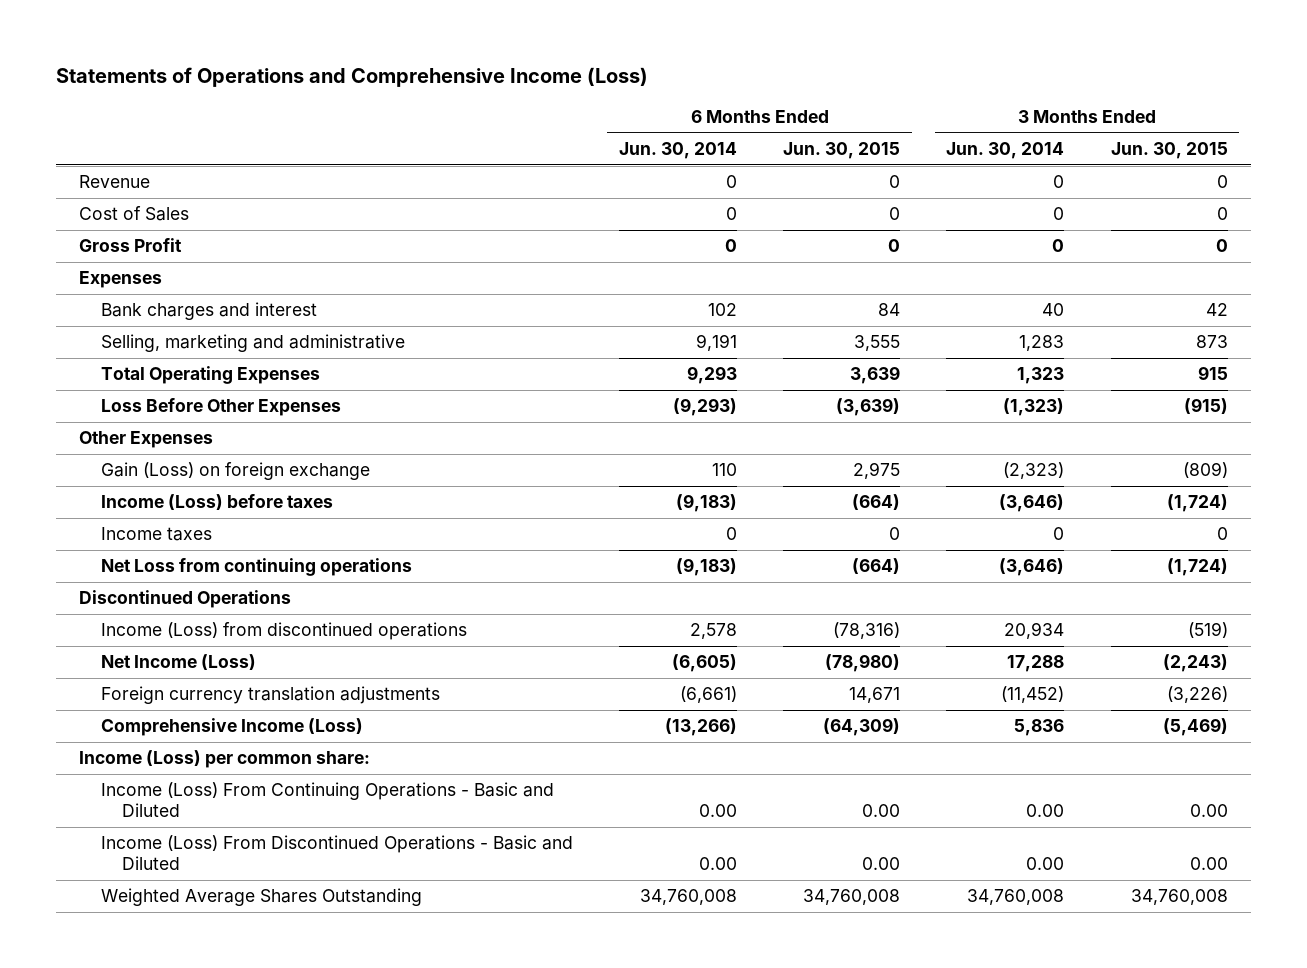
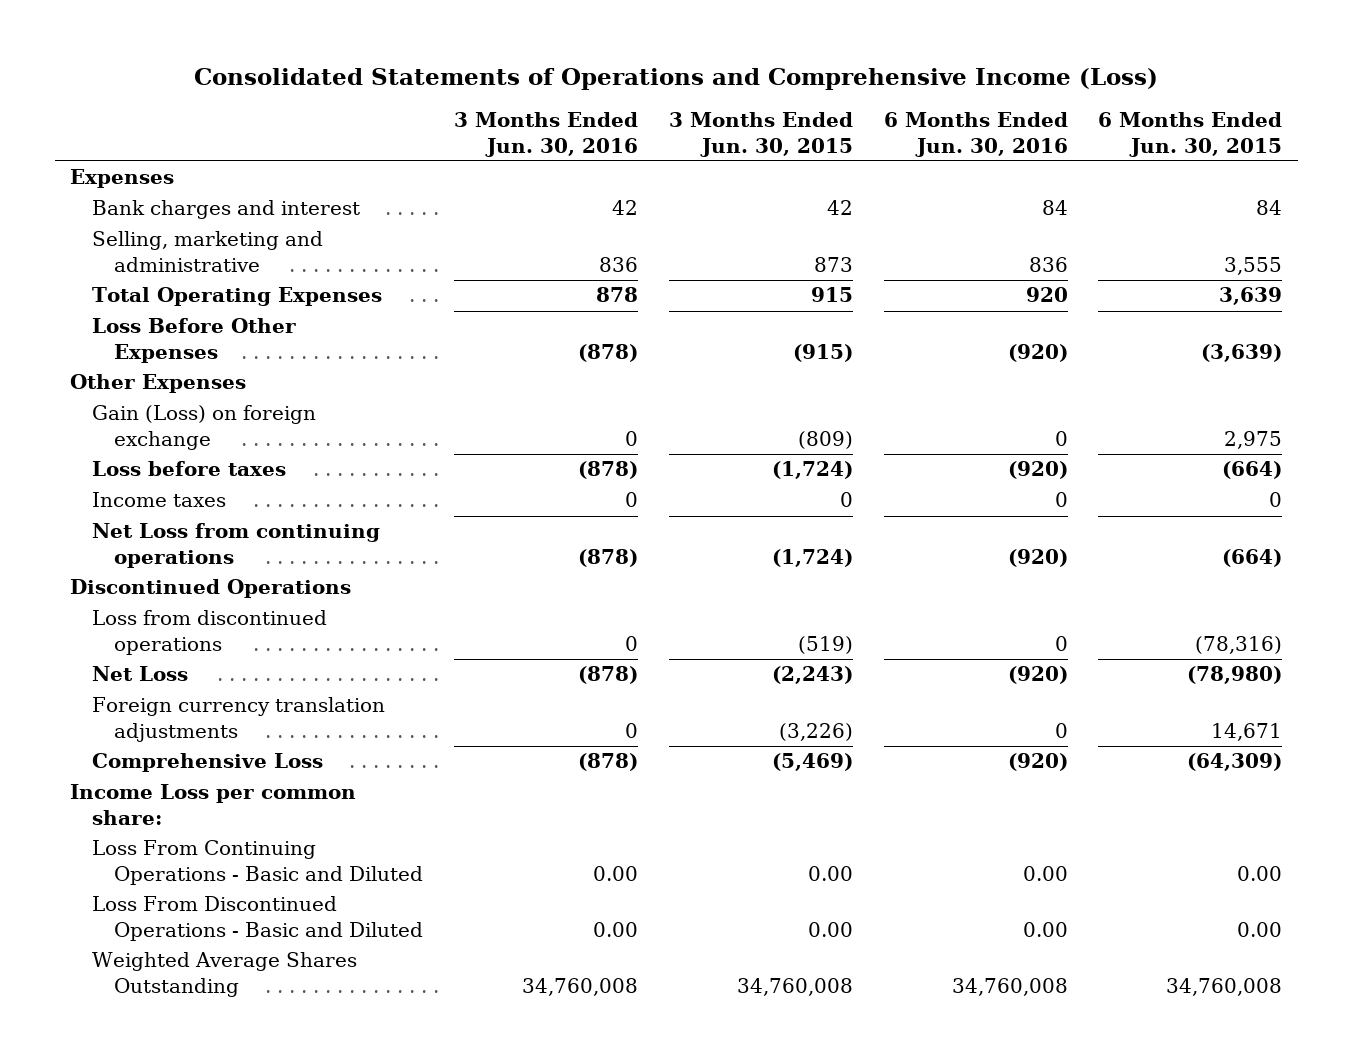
- Statements of Operations and Comprehensive Income (Loss)
+ Consolidated Statements of Operations and Comprehensive Income (Loss)
- | 6 Months Ended Jun. 30, 2014 | 6 Months Ended Jun. 30, 2015 | 3 Months Ended Jun. 30, 2014 | 3 Months Ended Jun. 30, 2015
+ | 3 Months Ended Jun. 30, 2016 | 3 Months Ended Jun. 30, 2015 | 6 Months Ended Jun. 30, 2016 | 6 Months Ended Jun. 30, 2015
- Revenue | 0 | 0 | 0 | 0
- Cost of Sales | 0 | 0 | 0 | 0
- Gross Profit | 0 | 0 | 0 | 0
- Income (Loss) before taxes | (9,183) | (664) | (3,646) | (1,724)
+ Loss before taxes | (878) | (1,724) | (920) | (664)
- Income (Loss) from discontinued operations | 2,578 | (78,316) | 20,934 | (519)
- Net Income (Loss) | (6,605) | (78,980) | 17,288 | (2,243)
+ Loss from discontinued operations | 0 | (519) | 0 | (78,316)
+ Net Loss | (878) | (2,243) | (920) | (78,980)
- Comprehensive Income (Loss) | (13,266) | (64,309) | 5,836 | (5,469)
- Income (Loss) per common share:
- Income (Loss) From Continuing Operations - Basic and Diluted | 0.00 | 0.00 | 0.00 | 0.00
- Income (Loss) From Discontinued Operations - Basic and Diluted | 0.00 | 0.00 | 0.00 | 0.00
+ Comprehensive Loss | (878) | (5,469) | (920) | (64,309)
+ Income Loss per common share:
+ Loss From Continuing Operations - Basic and Diluted | 0.00 | 0.00 | 0.00 | 0.00
+ Loss From Discontinued Operations - Basic and Diluted | 0.00 | 0.00 | 0.00 | 0.00

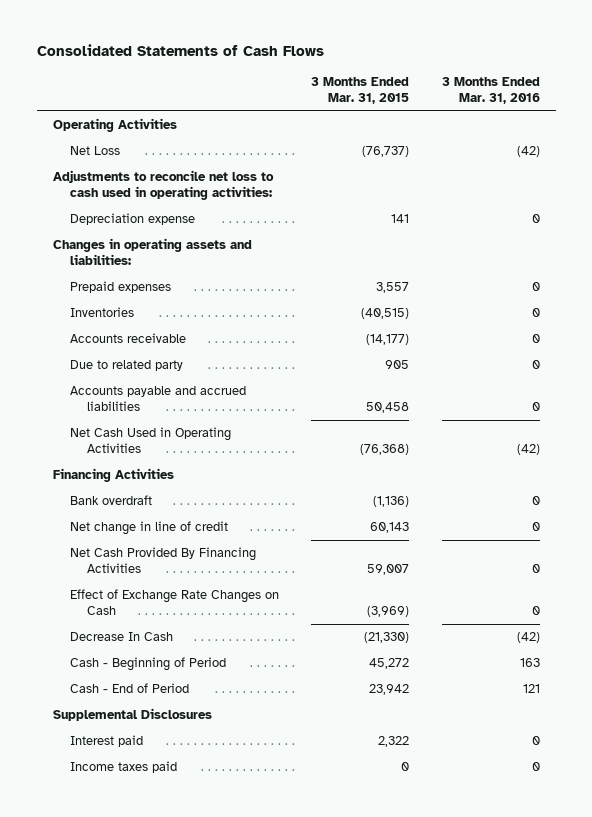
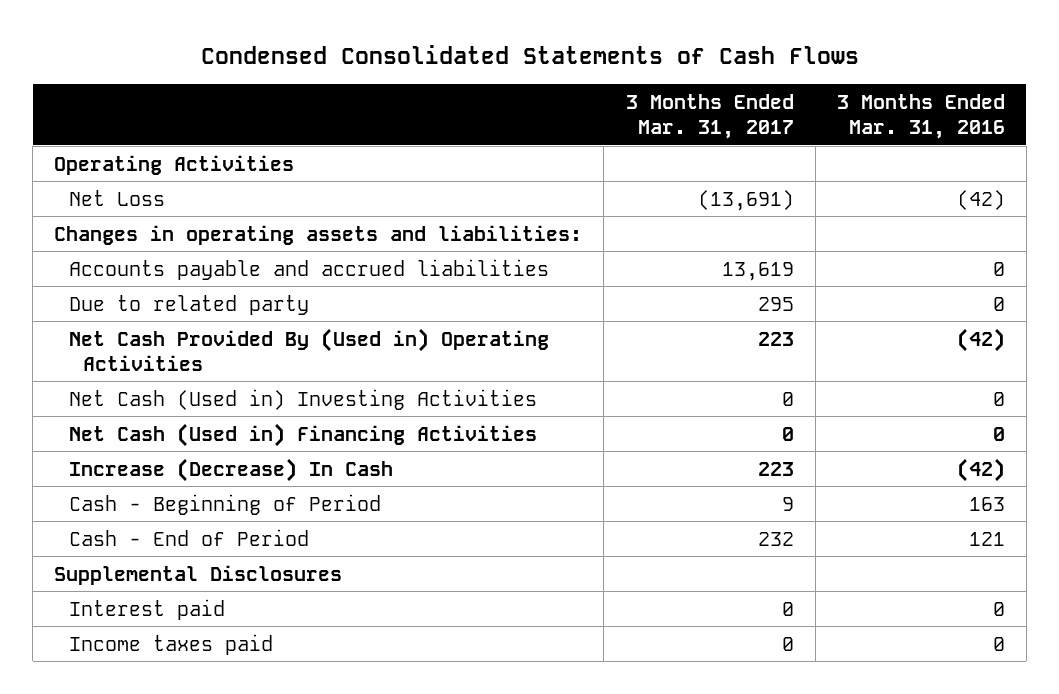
- Consolidated Statements of Cash Flows
+ Condensed Consolidated Statements of Cash Flows
- | 3 Months Ended Mar. 31, 2015 | 3 Months Ended Mar. 31, 2016
+ | 3 Months Ended Mar. 31, 2017 | 3 Months Ended Mar. 31, 2016
- Adjustments to reconcile net loss to cash used in operating activities:
- Depreciation expense | 141 | 0
- Prepaid expenses | 3,557 | 0
- Inventories | (40,515) | 0
- Accounts receivable | (14,177) | 0
- Net Cash Used in Operating Activities | (76,368) | (42)
- Financing Activities
- Bank overdraft | (1,136) | 0
- Net change in line of credit | 60,143 | 0
- Net Cash Provided By Financing Activities | 59,007 | 0
- Effect of Exchange Rate Changes on Cash | (3,969) | 0
- Decrease In Cash | (21,330) | (42)
moved down: Due to related party | 295 | 0
+ Net Cash Provided By (Used in) Operating Activities | 223 | (42)
+ Net Cash (Used in) Investing Activities | 0 | 0
+ Net Cash (Used in) Financing Activities | 0 | 0
+ Increase (Decrease) In Cash | 223 | (42)

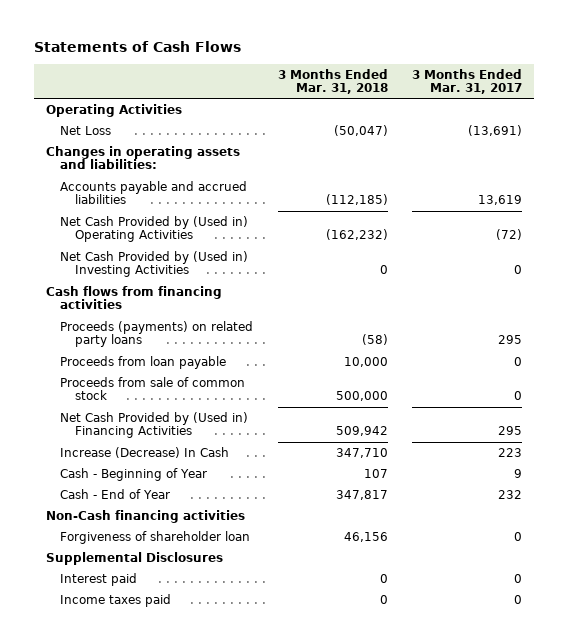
- Condensed Consolidated Statements of Cash Flows
+ Statements of Cash Flows
- | 3 Months Ended Mar. 31, 2017 | 3 Months Ended Mar. 31, 2016
+ | 3 Months Ended Mar. 31, 2018 | 3 Months Ended Mar. 31, 2017
- Due to related party | 295 | 0
- Net Cash Provided By (Used in) Operating Activities | 223 | (42)
- Net Cash (Used in) Investing Activities | 0 | 0
- Net Cash (Used in) Financing Activities | 0 | 0
+ Net Cash Provided by (Used in) Operating Activities | (162,232) | (72)
+ Net Cash Provided by (Used in) Investing Activities | 0 | 0
+ Cash flows from financing activities
+ Proceeds (payments) on related party loans | (58) | 295
+ Proceeds from loan payable | 10,000 | 0
+ Proceeds from sale of common stock | 500,000 | 0
+ Net Cash Provided by (Used in) Financing Activities | 509,942 | 295
- Cash - Beginning of Period | 9 | 163
- Cash - End of Period | 232 | 121
+ Cash - Beginning of Year | 107 | 9
+ Cash - End of Year | 347,817 | 232
+ Non-Cash financing activities
+ Forgiveness of shareholder loan | 46,156 | 0

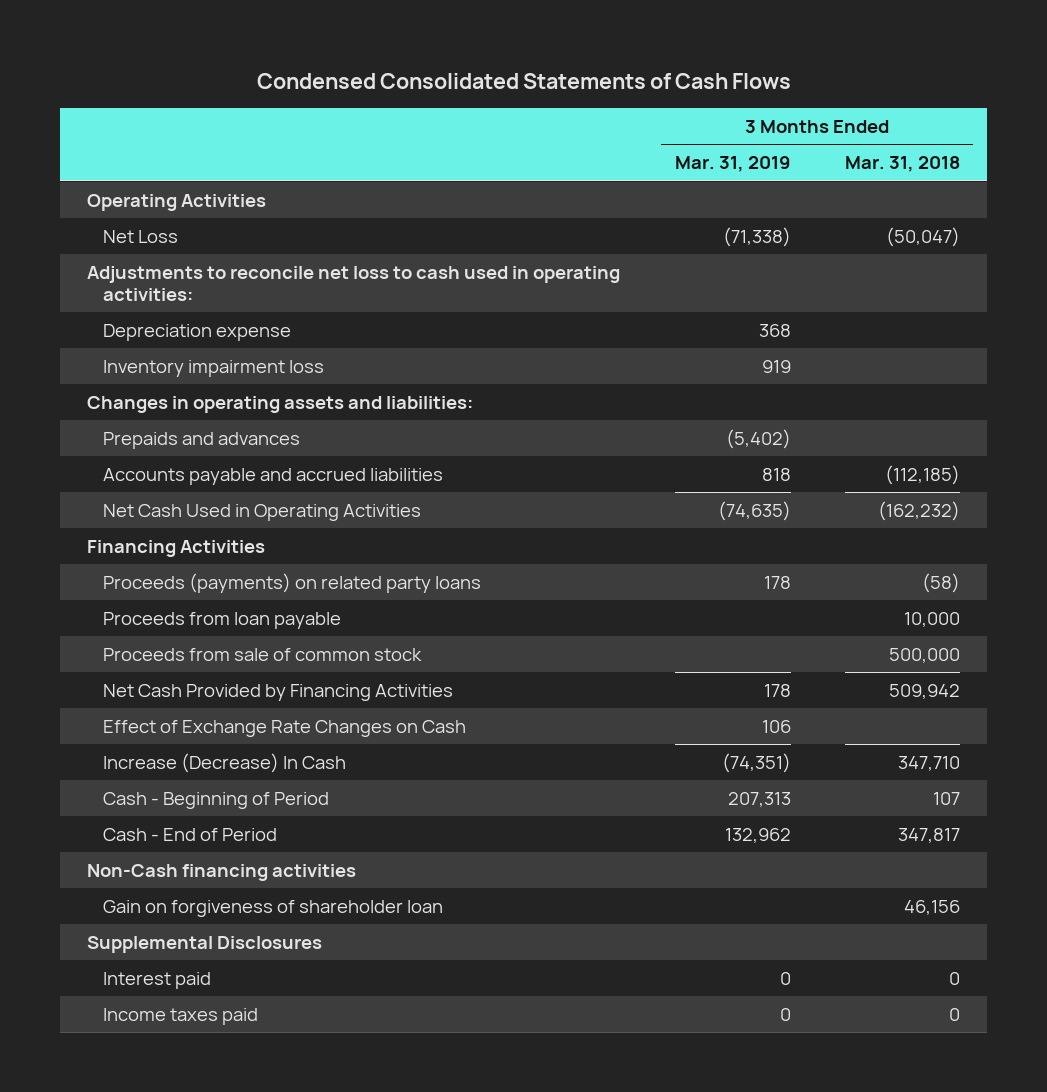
- Statements of Cash Flows
+ Condensed Consolidated Statements of Cash Flows
- | 3 Months Ended Mar. 31, 2018 | 3 Months Ended Mar. 31, 2017
+ | 3 Months Ended Mar. 31, 2019 | 3 Months Ended Mar. 31, 2018
+ Adjustments to reconcile net loss to cash used in operating activities:
+ Depreciation expense | 368 |
+ Inventory impairment loss | 919 |
+ Prepaids and advances | (5,402) |
- Net Cash Provided by (Used in) Operating Activities | (162,232) | (72)
- Net Cash Provided by (Used in) Investing Activities | 0 | 0
- Cash flows from financing activities
+ Net Cash Used in Operating Activities | (74,635) | (162,232)
+ Financing Activities
- Net Cash Provided by (Used in) Financing Activities | 509,942 | 295
+ Net Cash Provided by Financing Activities | 178 | 509,942
+ Effect of Exchange Rate Changes on Cash | 106 |
- Cash - Beginning of Year | 107 | 9
- Cash - End of Year | 347,817 | 232
+ Cash - Beginning of Period | 207,313 | 107
+ Cash - End of Period | 132,962 | 347,817
- Forgiveness of shareholder loan | 46,156 | 0
+ Gain on forgiveness of shareholder loan | | 46,156

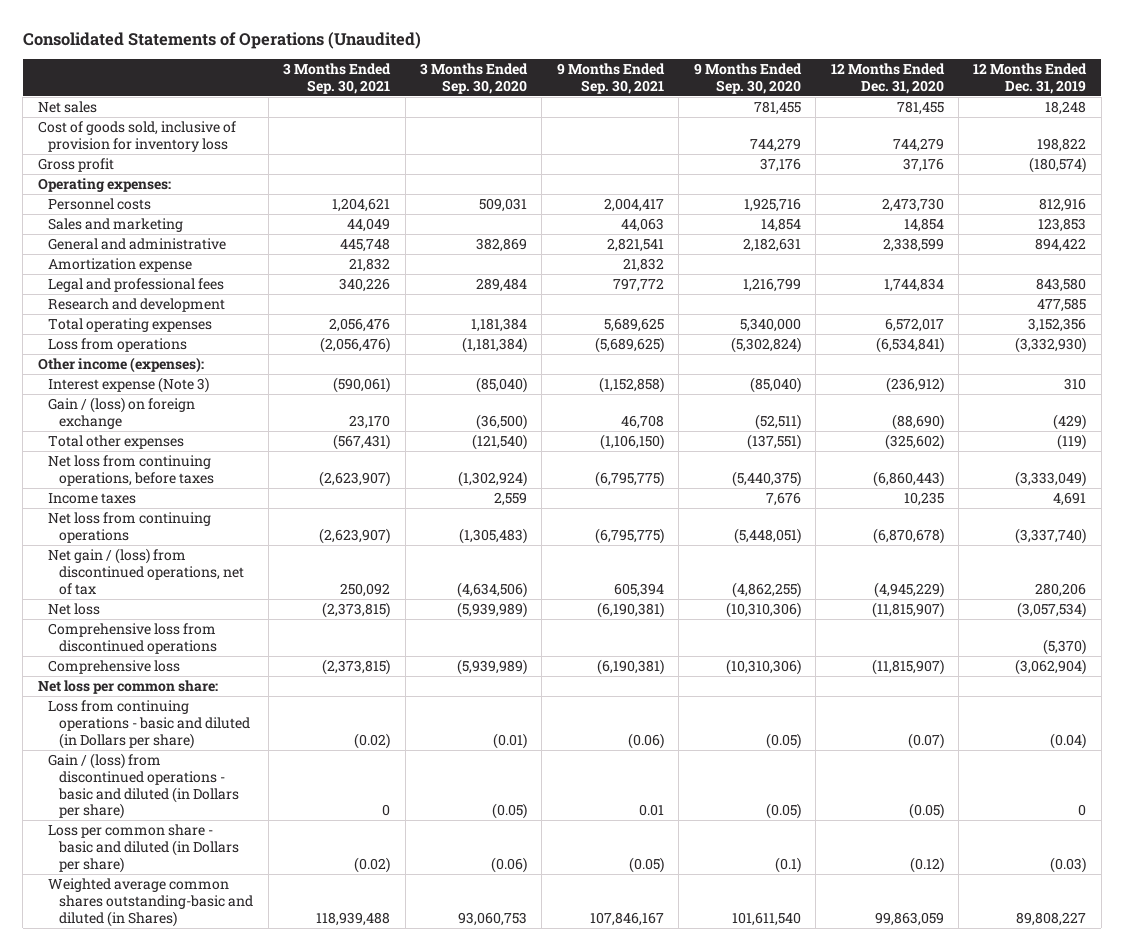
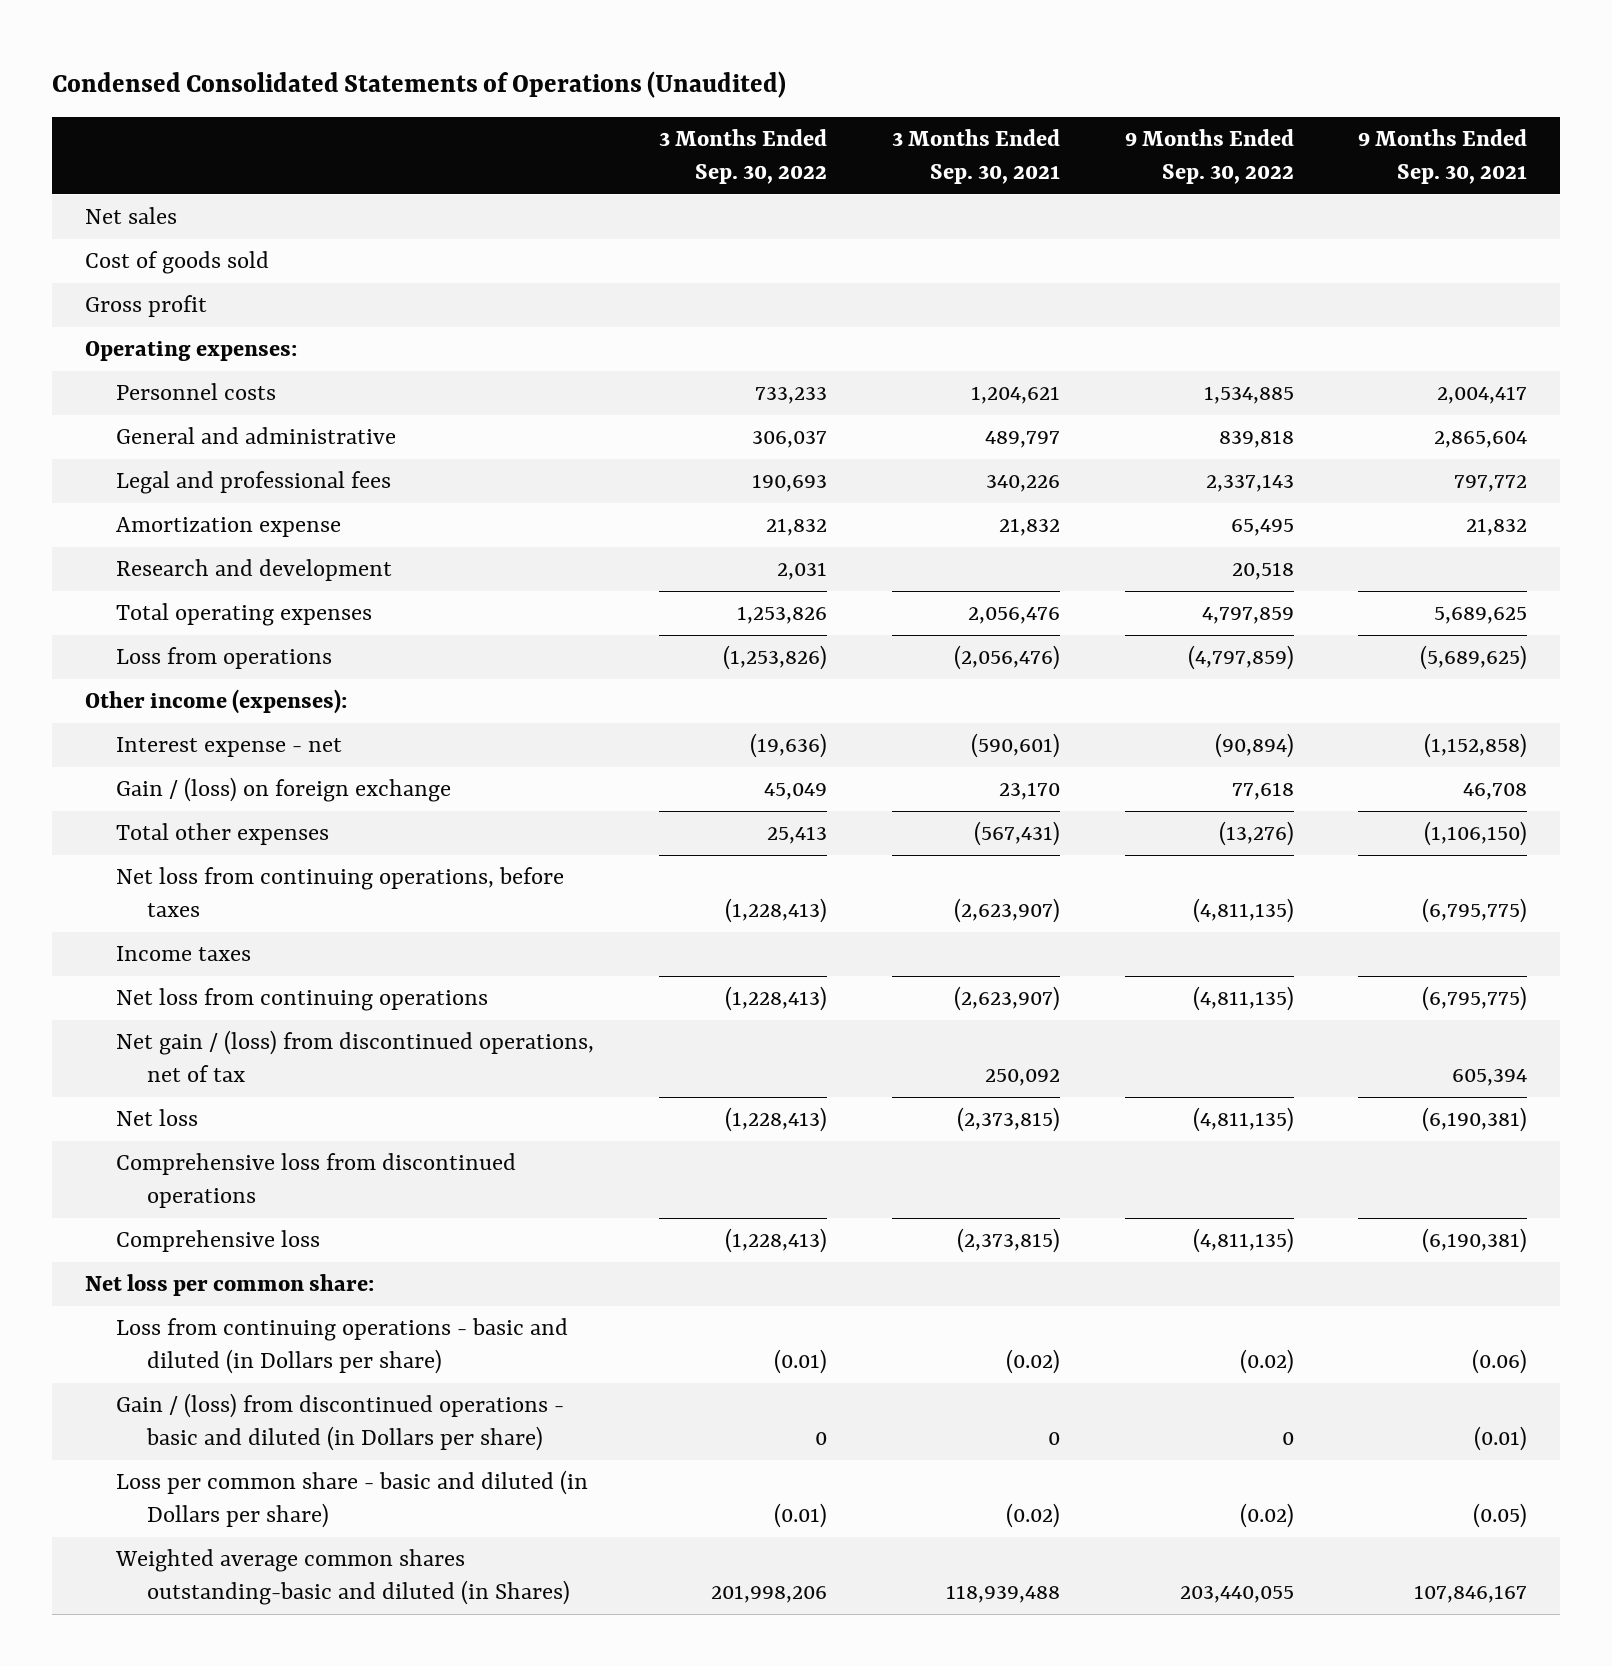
- Consolidated Statements of Operations (Unaudited)
+ Condensed Consolidated Statements of Operations (Unaudited)
- | 3 Months Ended Sep. 30, 2021 | 3 Months Ended Sep. 30, 2020 | 9 Months Ended Sep. 30, 2021 | 9 Months Ended Sep. 30, 2020 | 12 Months Ended Dec. 31, 2020 | 12 Months Ended Dec. 31, 2019
+ | 3 Months Ended Sep. 30, 2022 | 3 Months Ended Sep. 30, 2021 | 9 Months Ended Sep. 30, 2022 | 9 Months Ended Sep. 30, 2021
- Cost of goods sold, inclusive of provision for inventory loss | | | | 744,279 | 744,279 | 198,822
+ Cost of goods sold
- Sales and marketing | 44,049 | | 44,063 | 14,854 | 14,854 | 123,853
- General and administrative | 445,748 | 382,869 | 2,821,541 | 2,182,631 | 2,338,599 | 894,422
+ General and administrative | 306,037 | 489,797 | 839,818 | 2,865,604
moved down: Amortization expense | 21,832 | 21,832 | 65,495 | 21,832
- Interest expense (Note 3) | (590,061) | (85,040) | (1,152,858) | (85,040) | (236,912) | 310
+ Interest expense - net | (19,636) | (590,601) | (90,894) | (1,152,858)
- Gain / (loss) from discontinued operations - basic and diluted (in Dollars per share) | 0 | (0.05) | 0.01 | (0.05) | (0.05) | 0
+ Gain / (loss) from discontinued operations - basic and diluted (in Dollars per share) | 0 | 0 | 0 | (0.01)

